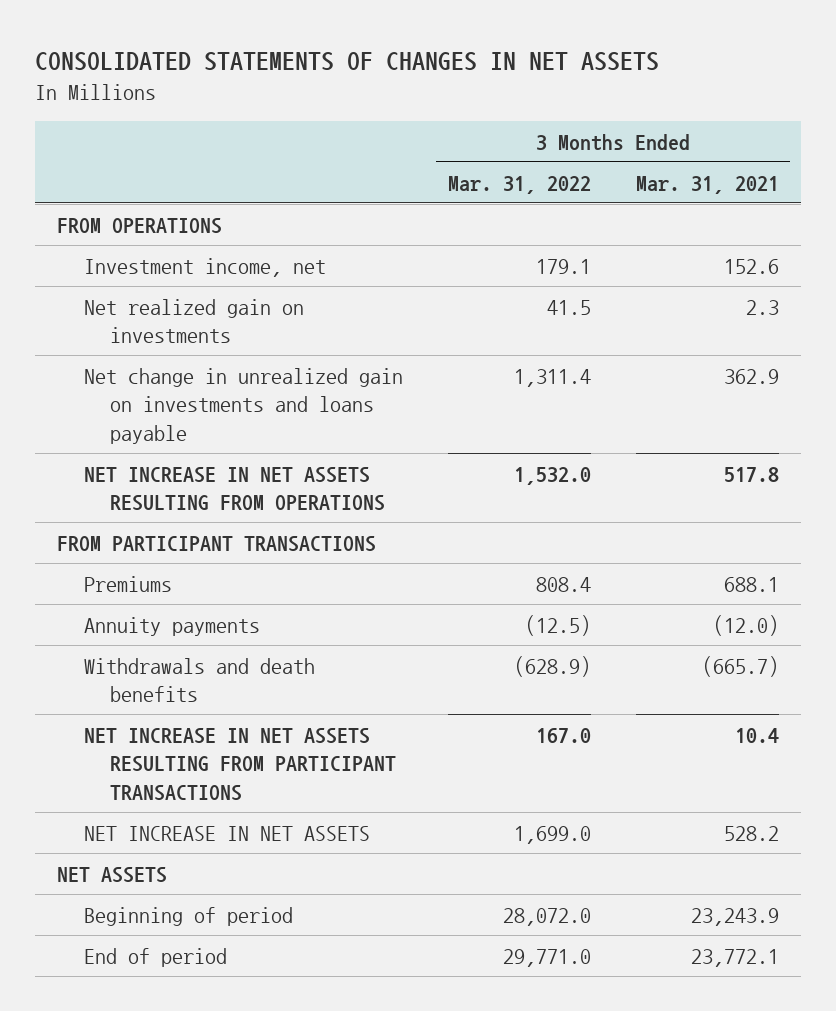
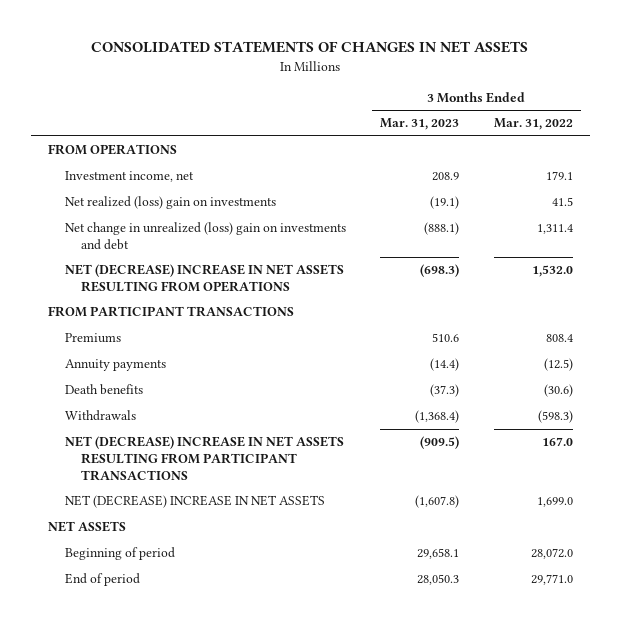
- | 3 Months Ended Mar. 31, 2022 | 3 Months Ended Mar. 31, 2021
+ | 3 Months Ended Mar. 31, 2023 | 3 Months Ended Mar. 31, 2022
- Net realized gain on investments | 41.5 | 2.3
- Net change in unrealized gain on investments and loans payable | 1,311.4 | 362.9
- NET INCREASE IN NET ASSETS RESULTING FROM OPERATIONS | 1,532.0 | 517.8
+ Net realized (loss) gain on investments | (19.1) | 41.5
+ Net change in unrealized (loss) gain on investments and debt | (888.1) | 1,311.4
+ NET (DECREASE) INCREASE IN NET ASSETS RESULTING FROM OPERATIONS | (698.3) | 1,532.0
- Withdrawals and death benefits | (628.9) | (665.7)
- NET INCREASE IN NET ASSETS RESULTING FROM PARTICIPANT TRANSACTIONS | 167.0 | 10.4
- NET INCREASE IN NET ASSETS | 1,699.0 | 528.2
+ Death benefits | (37.3) | (30.6)
+ Withdrawals | (1,368.4) | (598.3)
+ NET (DECREASE) INCREASE IN NET ASSETS RESULTING FROM PARTICIPANT TRANSACTIONS | (909.5) | 167.0
+ NET (DECREASE) INCREASE IN NET ASSETS | (1,607.8) | 1,699.0

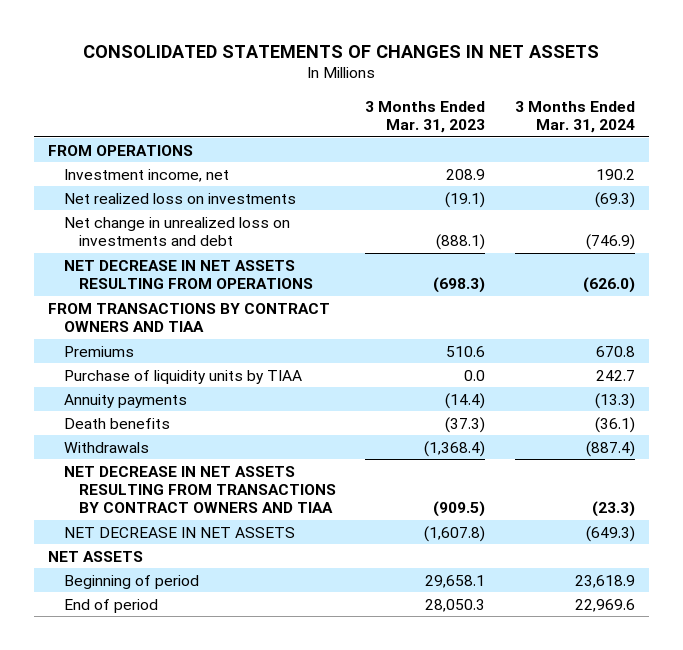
- | 3 Months Ended Mar. 31, 2023 | 3 Months Ended Mar. 31, 2022
+ | 3 Months Ended Mar. 31, 2023 | 3 Months Ended Mar. 31, 2024
- Net realized (loss) gain on investments | (19.1) | 41.5
- Net change in unrealized (loss) gain on investments and debt | (888.1) | 1,311.4
- NET (DECREASE) INCREASE IN NET ASSETS RESULTING FROM OPERATIONS | (698.3) | 1,532.0
- FROM PARTICIPANT TRANSACTIONS
+ Net realized loss on investments | (19.1) | (69.3)
+ Net change in unrealized loss on investments and debt | (888.1) | (746.9)
+ NET DECREASE IN NET ASSETS RESULTING FROM OPERATIONS | (698.3) | (626.0)
+ FROM TRANSACTIONS BY CONTRACT OWNERS AND TIAA
+ Purchase of liquidity units by TIAA | 0.0 | 242.7
- NET (DECREASE) INCREASE IN NET ASSETS RESULTING FROM PARTICIPANT TRANSACTIONS | (909.5) | 167.0
- NET (DECREASE) INCREASE IN NET ASSETS | (1,607.8) | 1,699.0
+ NET DECREASE IN NET ASSETS RESULTING FROM TRANSACTIONS BY CONTRACT OWNERS AND TIAA | (909.5) | (23.3)
+ NET DECREASE IN NET ASSETS | (1,607.8) | (649.3)

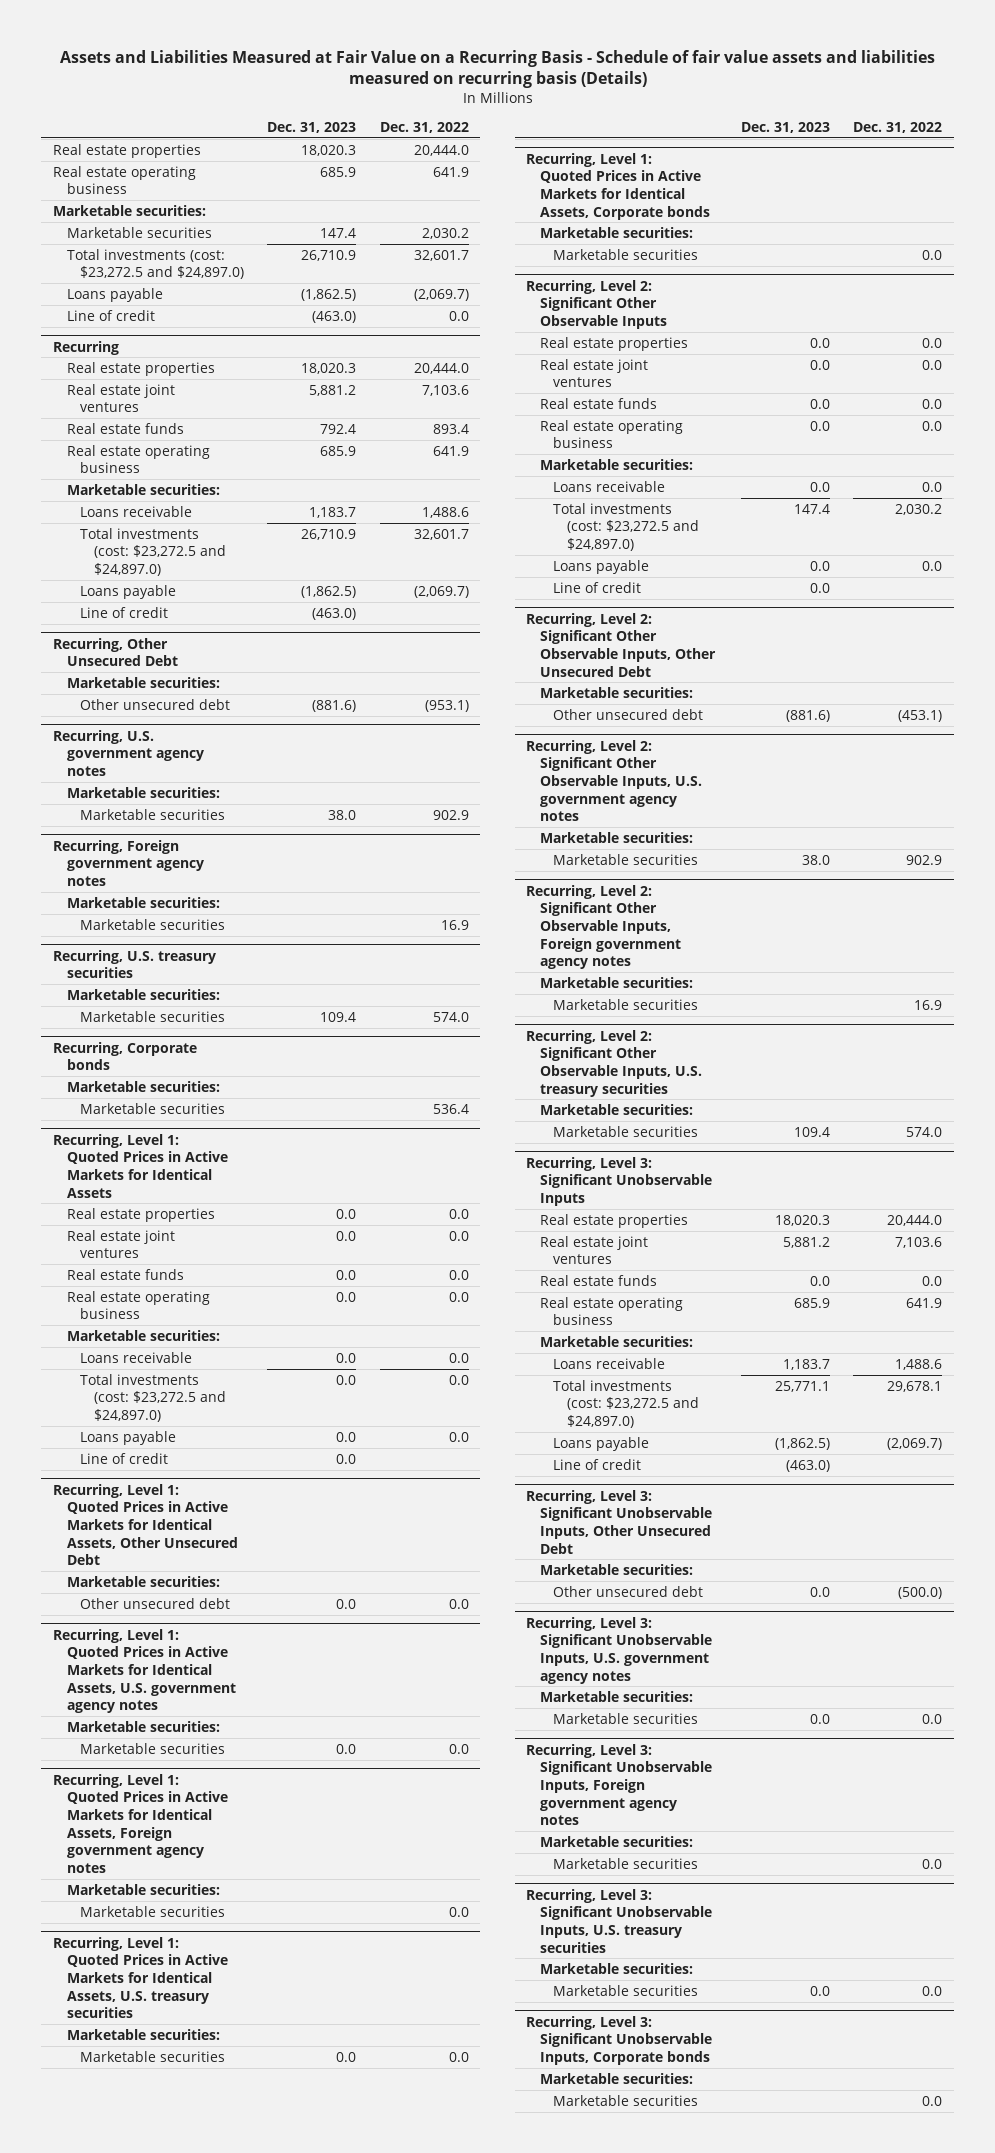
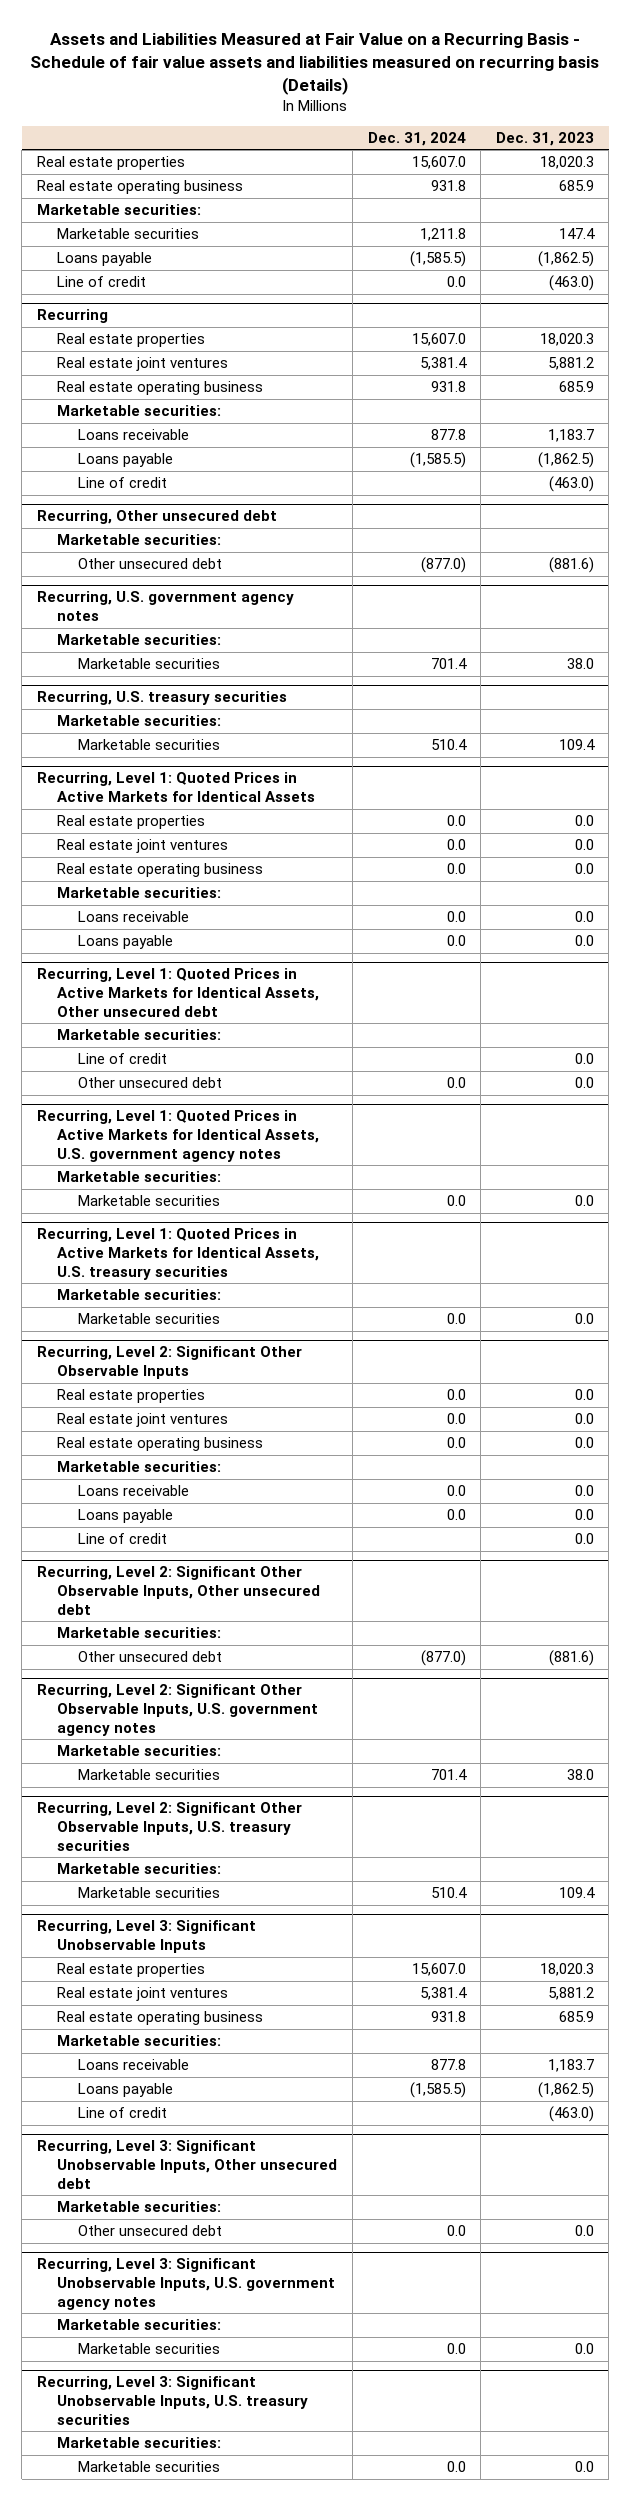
- | Dec. 31, 2023 | Dec. 31, 2022
+ | Dec. 31, 2024 | Dec. 31, 2023
- Total investments (cost: $23,272.5 and $24,897.0) | 26,710.9 | 32,601.7
@ Recurring
- Real estate funds | 792.4 | 893.4
- Total investments (cost: $23,272.5 and $24,897.0) | 26,710.9 | 32,601.7
- Recurring, Other Unsecured Debt
+ Recurring, Other unsecured debt
- Recurring, Foreign government agency notes
- Marketable securities:
- Marketable securities | | 16.9
- Recurring, Corporate bonds
- Marketable securities:
- Marketable securities | | 536.4
@ Recurring, Level 1: Quoted Prices in Active Markets for Identical Assets
- Real estate funds | 0.0 | 0.0
- Total investments (cost: $23,272.5 and $24,897.0) | 0.0 | 0.0
- Line of credit | 0.0 |
- Recurring, Level 1: Quoted Prices in Active Markets for Identical Assets, Other Unsecured Debt
+ Recurring, Level 1: Quoted Prices in Active Markets for Identical Assets, Other unsecured debt
+ Line of credit | | 0.0
- Recurring, Level 1: Quoted Prices in Active Markets for Identical Assets, Foreign government agency notes
- Marketable securities:
- Marketable securities | | 0.0
- Recurring, Level 1: Quoted Prices in Active Markets for Identical Assets, Corporate bonds
- Marketable securities:
- Marketable securities | | 0.0
@ Recurring, Level 2: Significant Other Observable Inputs
- Real estate funds | 0.0 | 0.0
- Total investments (cost: $23,272.5 and $24,897.0) | 147.4 | 2,030.2
- Recurring, Level 2: Significant Other Observable Inputs, Other Unsecured Debt
+ Recurring, Level 2: Significant Other Observable Inputs, Other unsecured debt
- Recurring, Level 2: Significant Other Observable Inputs, Foreign government agency notes
- Marketable securities:
- Marketable securities | | 16.9
@ Recurring, Level 3: Significant Unobservable Inputs
- Real estate funds | 0.0 | 0.0
- Total investments (cost: $23,272.5 and $24,897.0) | 25,771.1 | 29,678.1
- Recurring, Level 3: Significant Unobservable Inputs, Other Unsecured Debt
+ Recurring, Level 3: Significant Unobservable Inputs, Other unsecured debt
- Recurring, Level 3: Significant Unobservable Inputs, Foreign government agency notes
- Marketable securities:
- Marketable securities | | 0.0
- Recurring, Level 3: Significant Unobservable Inputs, Corporate bonds
- Marketable securities:
- Marketable securities | | 0.0

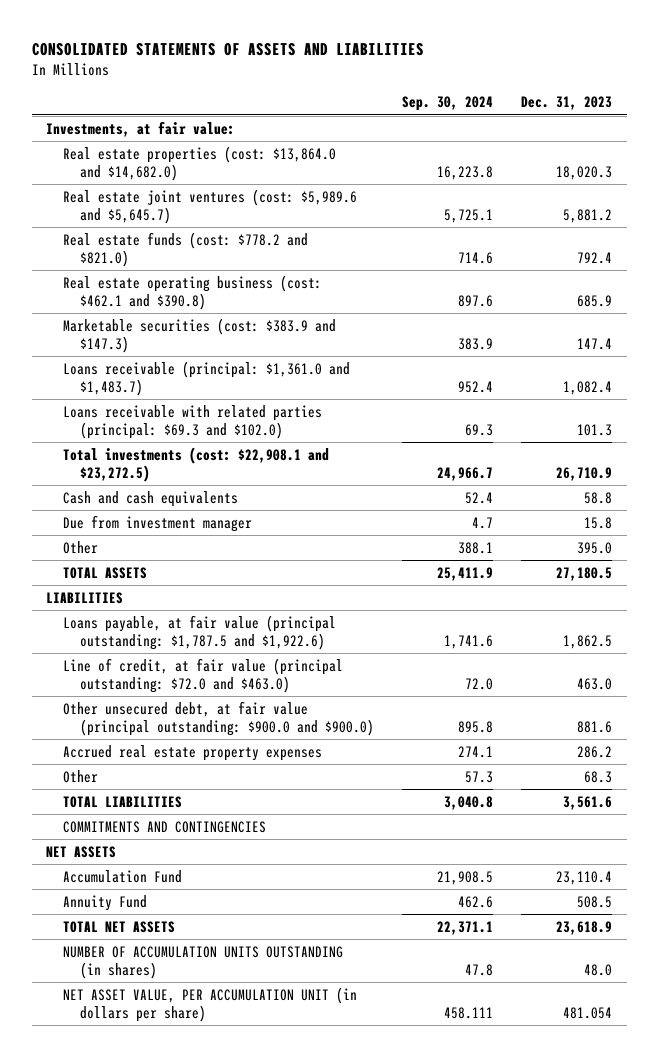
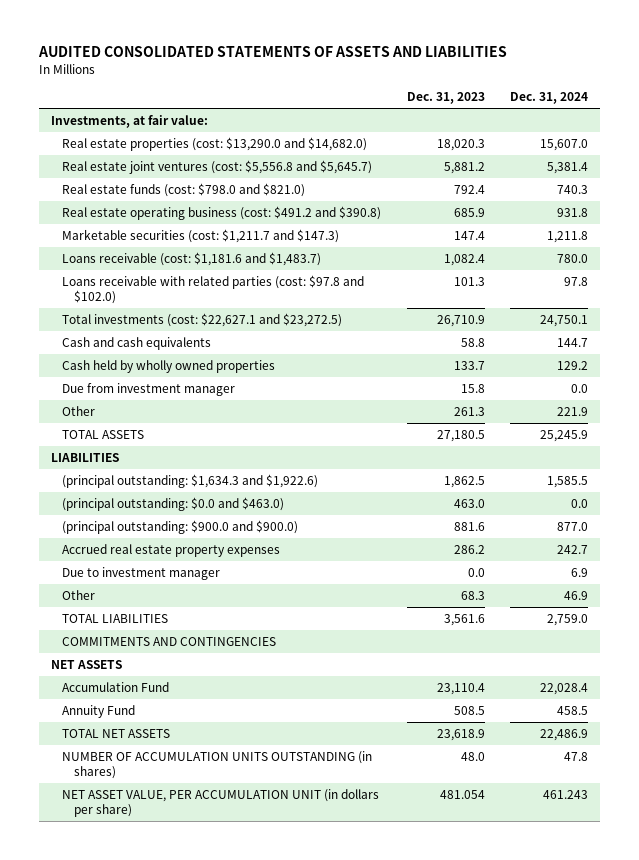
- CONSOLIDATED STATEMENTS OF ASSETS AND LIABILITIES
+ AUDITED CONSOLIDATED STATEMENTS OF ASSETS AND LIABILITIES
- | Sep. 30, 2024 | Dec. 31, 2023
+ | Dec. 31, 2023 | Dec. 31, 2024
- Real estate properties (cost: $13,864.0 and $14,682.0) | 16,223.8 | 18,020.3
- Real estate joint ventures (cost: $5,989.6 and $5,645.7) | 5,725.1 | 5,881.2
- Real estate funds (cost: $778.2 and $821.0) | 714.6 | 792.4
- Real estate operating business (cost: $462.1 and $390.8) | 897.6 | 685.9
- Marketable securities (cost: $383.9 and $147.3) | 383.9 | 147.4
- Loans receivable (principal: $1,361.0 and $1,483.7) | 952.4 | 1,082.4
- Loans receivable with related parties (principal: $69.3 and $102.0) | 69.3 | 101.3
- Total investments (cost: $22,908.1 and $23,272.5) | 24,966.7 | 26,710.9
+ Real estate properties (cost: $13,290.0 and $14,682.0) | 18,020.3 | 15,607.0
+ Real estate joint ventures (cost: $5,556.8 and $5,645.7) | 5,881.2 | 5,381.4
+ Real estate funds (cost: $798.0 and $821.0) | 792.4 | 740.3
+ Real estate operating business (cost: $491.2 and $390.8) | 685.9 | 931.8
+ Marketable securities (cost: $1,211.7 and $147.3) | 147.4 | 1,211.8
+ Loans receivable (cost: $1,181.6 and $1,483.7) | 1,082.4 | 780.0
+ Loans receivable with related parties (cost: $97.8 and $102.0) | 101.3 | 97.8
+ Total investments (cost: $22,627.1 and $23,272.5) | 26,710.9 | 24,750.1
+ Cash held by wholly owned properties | 133.7 | 129.2
- Other | 388.1 | 395.0
+ Other | 261.3 | 221.9
- Loans payable, at fair value (principal outstanding: $1,787.5 and $1,922.6) | 1,741.6 | 1,862.5
- Line of credit, at fair value (principal outstanding: $72.0 and $463.0) | 72.0 | 463.0
- Other unsecured debt, at fair value (principal outstanding: $900.0 and $900.0) | 895.8 | 881.6
+ (principal outstanding: $1,634.3 and $1,922.6) | 1,862.5 | 1,585.5
+ (principal outstanding: $0.0 and $463.0) | 463.0 | 0.0
+ (principal outstanding: $900.0 and $900.0) | 881.6 | 877.0
+ Due to investment manager | 0.0 | 6.9

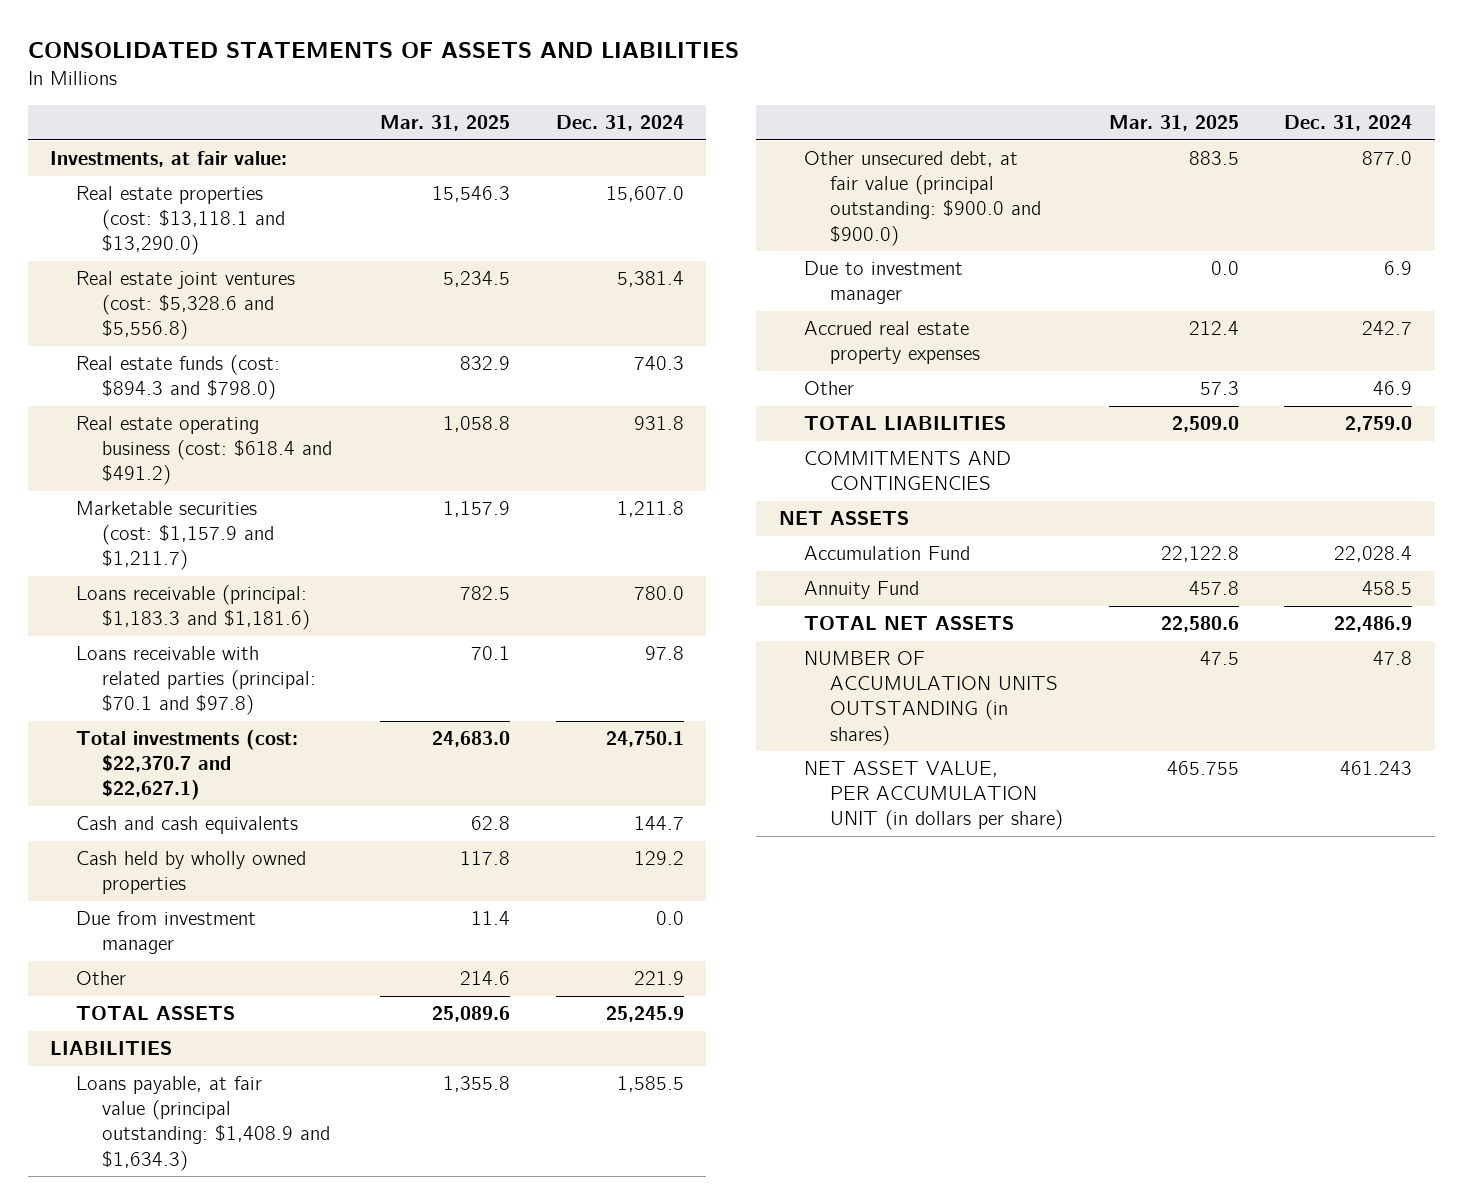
- AUDITED CONSOLIDATED STATEMENTS OF ASSETS AND LIABILITIES
+ CONSOLIDATED STATEMENTS OF ASSETS AND LIABILITIES
- | Dec. 31, 2023 | Dec. 31, 2024
+ | Mar. 31, 2025 | Dec. 31, 2024
- Real estate properties (cost: $13,290.0 and $14,682.0) | 18,020.3 | 15,607.0
- Real estate joint ventures (cost: $5,556.8 and $5,645.7) | 5,881.2 | 5,381.4
- Real estate funds (cost: $798.0 and $821.0) | 792.4 | 740.3
- Real estate operating business (cost: $491.2 and $390.8) | 685.9 | 931.8
- Marketable securities (cost: $1,211.7 and $147.3) | 147.4 | 1,211.8
- Loans receivable (cost: $1,181.6 and $1,483.7) | 1,082.4 | 780.0
- Loans receivable with related parties (cost: $97.8 and $102.0) | 101.3 | 97.8
- Total investments (cost: $22,627.1 and $23,272.5) | 26,710.9 | 24,750.1
+ Real estate properties (cost: $13,118.1 and $13,290.0) | 15,546.3 | 15,607.0
+ Real estate joint ventures (cost: $5,328.6 and $5,556.8) | 5,234.5 | 5,381.4
+ Real estate funds (cost: $894.3 and $798.0) | 832.9 | 740.3
+ Real estate operating business (cost: $618.4 and $491.2) | 1,058.8 | 931.8
+ Marketable securities (cost: $1,157.9 and $1,211.7) | 1,157.9 | 1,211.8
+ Loans receivable (principal: $1,183.3 and $1,181.6) | 782.5 | 780.0
+ Loans receivable with related parties (principal: $70.1 and $97.8) | 70.1 | 97.8
+ Total investments (cost: $22,370.7 and $22,627.1) | 24,683.0 | 24,750.1
- (principal outstanding: $1,634.3 and $1,922.6) | 1,862.5 | 1,585.5
- (principal outstanding: $0.0 and $463.0) | 463.0 | 0.0
- (principal outstanding: $900.0 and $900.0) | 881.6 | 877.0
+ Loans payable, at fair value (principal outstanding: $1,408.9 and $1,634.3) | 1,355.8 | 1,585.5
+ Other unsecured debt, at fair value (principal outstanding: $900.0 and $900.0) | 883.5 | 877.0
moved down: Accrued real estate property expenses | 212.4 | 242.7

